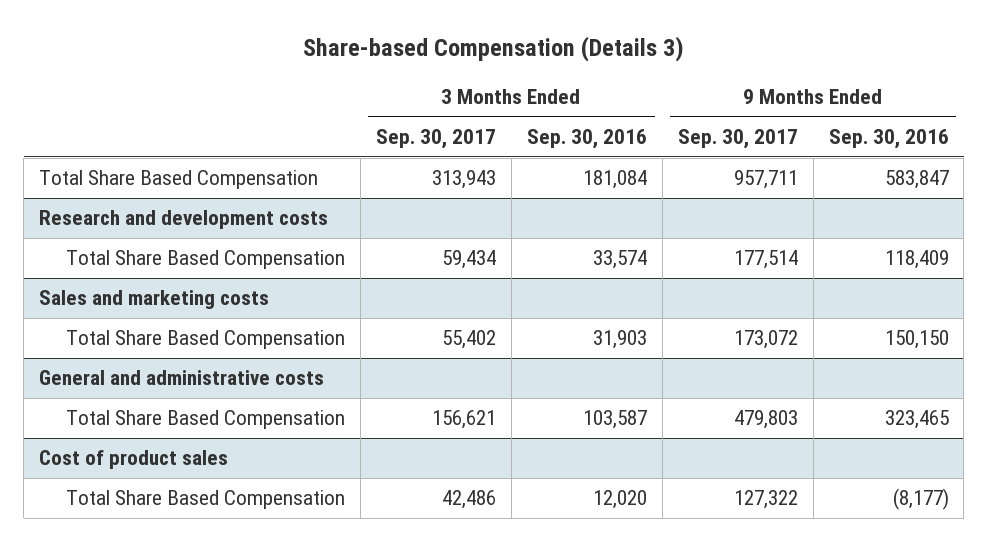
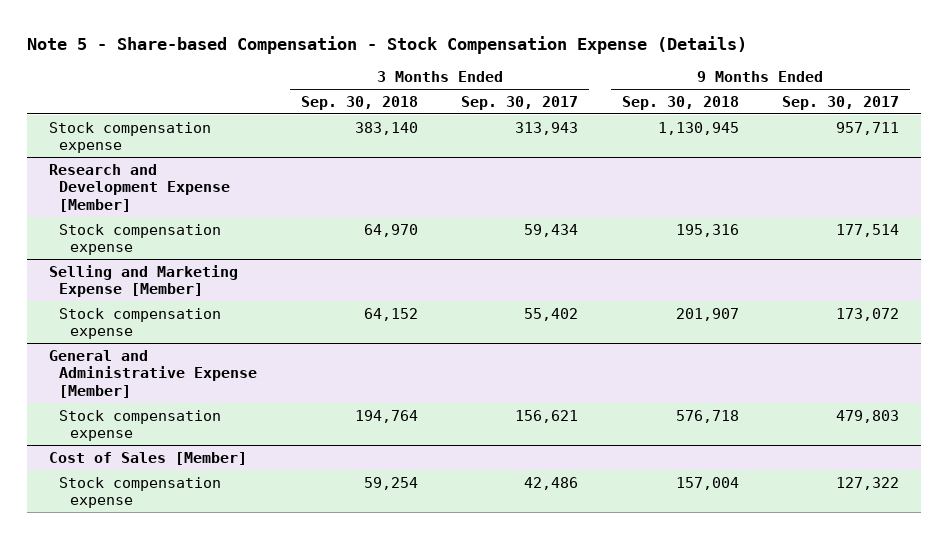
- Share-based Compensation (Details 3)
+ Note 5 - Share-based Compensation - Stock Compensation Expense (Details)
- | 3 Months Ended Sep. 30, 2017 | 3 Months Ended Sep. 30, 2016 | 9 Months Ended Sep. 30, 2017 | 9 Months Ended Sep. 30, 2016
+ | 3 Months Ended Sep. 30, 2018 | 3 Months Ended Sep. 30, 2017 | 9 Months Ended Sep. 30, 2018 | 9 Months Ended Sep. 30, 2017
- Total Share Based Compensation | 313,943 | 181,084 | 957,711 | 583,847
- Research and development costs
- Total Share Based Compensation | 59,434 | 33,574 | 177,514 | 118,409
- Sales and marketing costs
- Total Share Based Compensation | 55,402 | 31,903 | 173,072 | 150,150
- General and administrative costs
- Total Share Based Compensation | 156,621 | 103,587 | 479,803 | 323,465
- Cost of product sales
- Total Share Based Compensation | 42,486 | 12,020 | 127,322 | (8,177)
+ Stock compensation expense | 383,140 | 313,943 | 1,130,945 | 957,711
+ Research and Development Expense [Member]
+ Stock compensation expense | 64,970 | 59,434 | 195,316 | 177,514
+ Selling and Marketing Expense [Member]
+ Stock compensation expense | 64,152 | 55,402 | 201,907 | 173,072
+ General and Administrative Expense [Member]
+ Stock compensation expense | 194,764 | 156,621 | 576,718 | 479,803
+ Cost of Sales [Member]
+ Stock compensation expense | 59,254 | 42,486 | 157,004 | 127,322

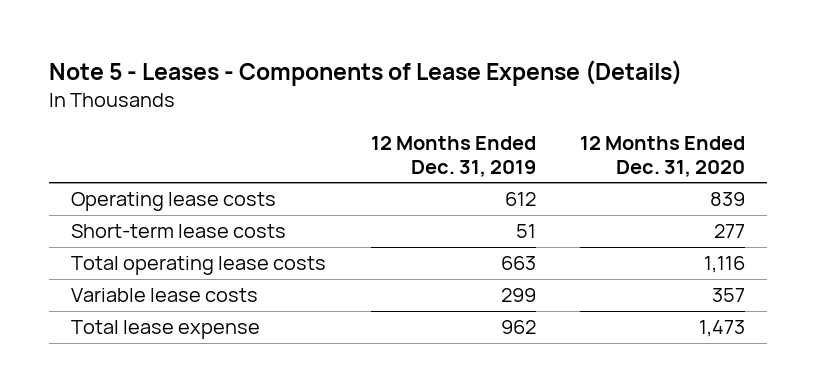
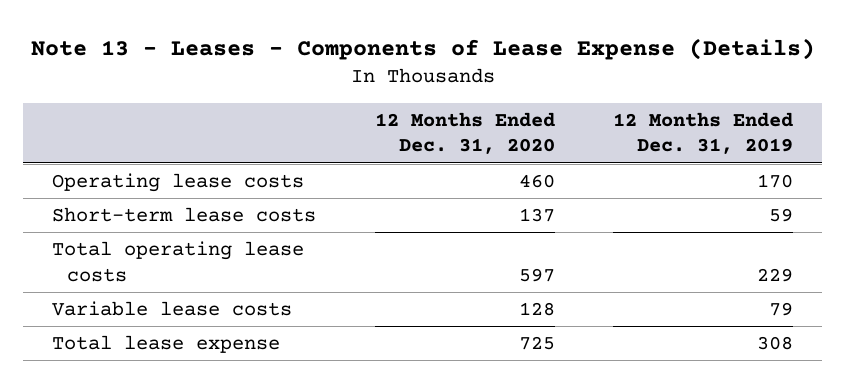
- Note 5 - Leases - Components of Lease Expense (Details)
+ Note 13 - Leases - Components of Lease Expense (Details)
- | 12 Months Ended Dec. 31, 2019 | 12 Months Ended Dec. 31, 2020
+ | 12 Months Ended Dec. 31, 2020 | 12 Months Ended Dec. 31, 2019
- Operating lease costs | 612 | 839
- Short-term lease costs | 51 | 277
- Total operating lease costs | 663 | 1,116
- Variable lease costs | 299 | 357
- Total lease expense | 962 | 1,473
+ Operating lease costs | 460 | 170
+ Short-term lease costs | 137 | 59
+ Total operating lease costs | 597 | 229
+ Variable lease costs | 128 | 79
+ Total lease expense | 725 | 308

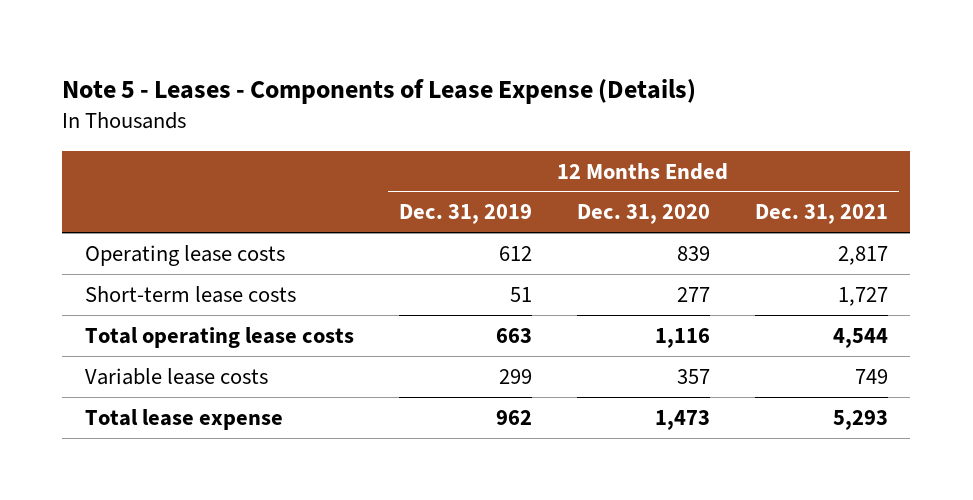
- Note 13 - Leases - Components of Lease Expense (Details)
+ Note 5 - Leases - Components of Lease Expense (Details)
- | 12 Months Ended Dec. 31, 2020 | 12 Months Ended Dec. 31, 2019
+ | 12 Months Ended Dec. 31, 2019 | 12 Months Ended Dec. 31, 2020 | 12 Months Ended Dec. 31, 2021
- Operating lease costs | 460 | 170
- Short-term lease costs | 137 | 59
- Total operating lease costs | 597 | 229
- Variable lease costs | 128 | 79
- Total lease expense | 725 | 308
+ Operating lease costs | 612 | 839 | 2,817
+ Short-term lease costs | 51 | 277 | 1,727
+ Total operating lease costs | 663 | 1,116 | 4,544
+ Variable lease costs | 299 | 357 | 749
+ Total lease expense | 962 | 1,473 | 5,293

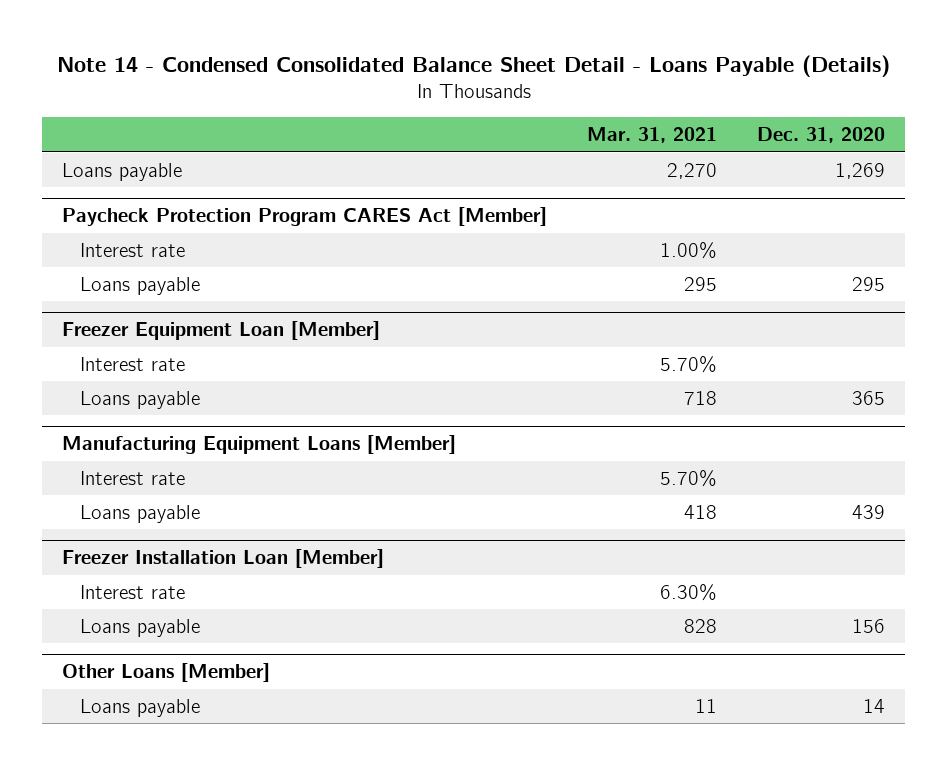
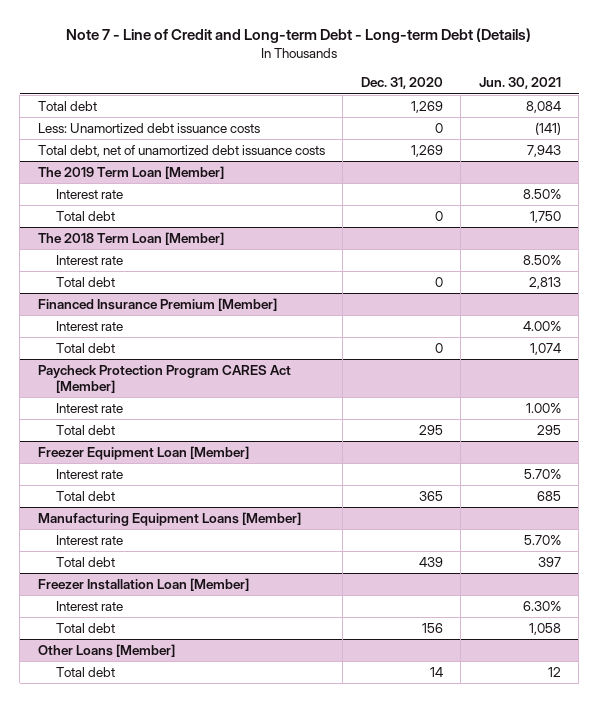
- Note 14 - Condensed Consolidated Balance Sheet Detail - Loans Payable (Details)
+ Note 7 - Line of Credit and Long-term Debt - Long-term Debt (Details)
- | Mar. 31, 2021 | Dec. 31, 2020
+ | Dec. 31, 2020 | Jun. 30, 2021
- Loans payable | 2,270 | 1,269
+ Total debt | 1,269 | 8,084
+ Less: Unamortized debt issuance costs | 0 | (141)
+ Total debt, net of unamortized debt issuance costs | 1,269 | 7,943
+ The 2019 Term Loan [Member]
+ Interest rate | | 8.50%
+ Total debt | 0 | 1,750
+ The 2018 Term Loan [Member]
+ Interest rate | | 8.50%
+ Total debt | 0 | 2,813
+ Financed Insurance Premium [Member]
+ Interest rate | | 4.00%
+ Total debt | 0 | 1,074
@ Paycheck Protection Program CARES Act [Member]
- Loans payable | 295 | 295
+ Total debt | 295 | 295
@ Freezer Equipment Loan [Member]
- Loans payable | 718 | 365
+ Total debt | 365 | 685
@ Manufacturing Equipment Loans [Member]
- Loans payable | 418 | 439
+ Total debt | 439 | 397
@ Freezer Installation Loan [Member]
- Loans payable | 828 | 156
+ Total debt | 156 | 1,058
@ Other Loans [Member]
- Loans payable | 11 | 14
+ Total debt | 14 | 12

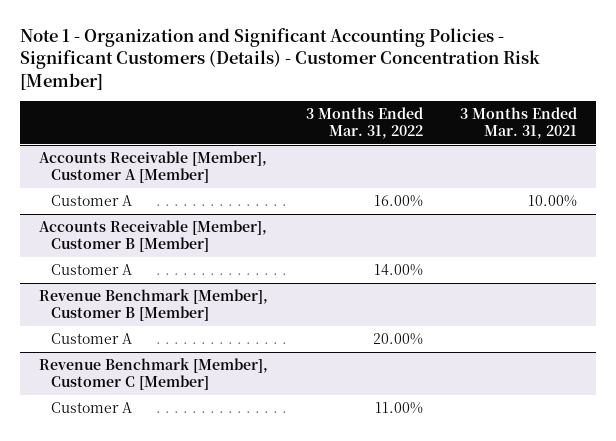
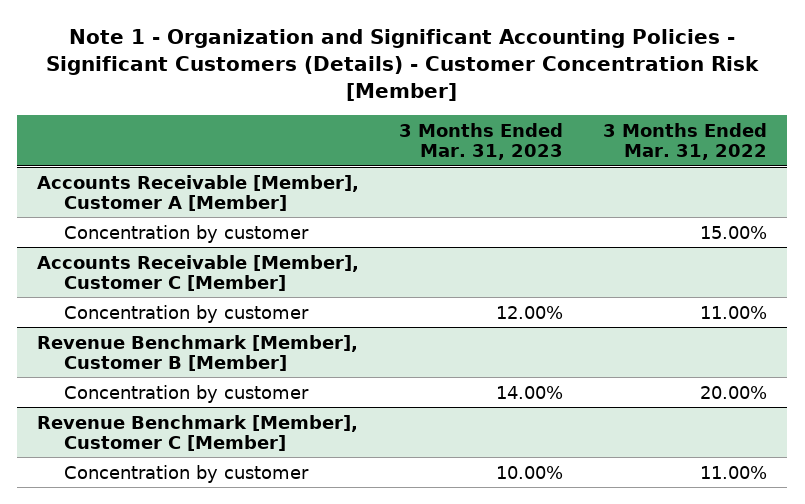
- | 3 Months Ended Mar. 31, 2022 | 3 Months Ended Mar. 31, 2021
+ | 3 Months Ended Mar. 31, 2023 | 3 Months Ended Mar. 31, 2022
@ Accounts Receivable [Member], Customer A [Member]
- Customer A | 16.00% | 10.00%
- Accounts Receivable [Member], Customer B [Member]
- Customer A | 14.00% |
@ Accounts Receivable [Member], Customer A [Member]
+ Concentration by customer | | 15.00%
+ Accounts Receivable [Member], Customer C [Member]
+ Concentration by customer | 12.00% | 11.00%
@ Revenue Benchmark [Member], Customer B [Member]
- Customer A | 20.00% |
+ Concentration by customer | 14.00% | 20.00%
@ Revenue Benchmark [Member], Customer C [Member]
- Customer A | 11.00% |
+ Concentration by customer | 10.00% | 11.00%

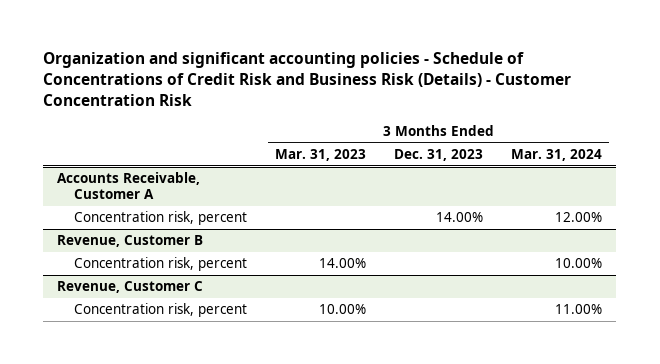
- Note 1 - Organization and Significant Accounting Policies - Significant Customers (Details) - Customer Concentration Risk [Member]
+ Organization and significant accounting policies - Schedule of Concentrations of Credit Risk and Business Risk (Details) - Customer Concentration Risk
- | 3 Months Ended Mar. 31, 2023 | 3 Months Ended Mar. 31, 2022
+ | 3 Months Ended Mar. 31, 2023 | 3 Months Ended Dec. 31, 2023 | 3 Months Ended Mar. 31, 2024
- Accounts Receivable [Member], Customer A [Member]
- Concentration by customer | | 15.00%
- Accounts Receivable [Member], Customer C [Member]
- Concentration by customer | 12.00% | 11.00%
- Revenue Benchmark [Member], Customer B [Member]
- Concentration by customer | 14.00% | 20.00%
- Revenue Benchmark [Member], Customer C [Member]
- Concentration by customer | 10.00% | 11.00%
+ Accounts Receivable, Customer A
+ Concentration risk, percent | | 14.00% | 12.00%
+ Revenue, Customer B
+ Concentration risk, percent | 14.00% | | 10.00%
+ Revenue, Customer C
+ Concentration risk, percent | 10.00% | | 11.00%

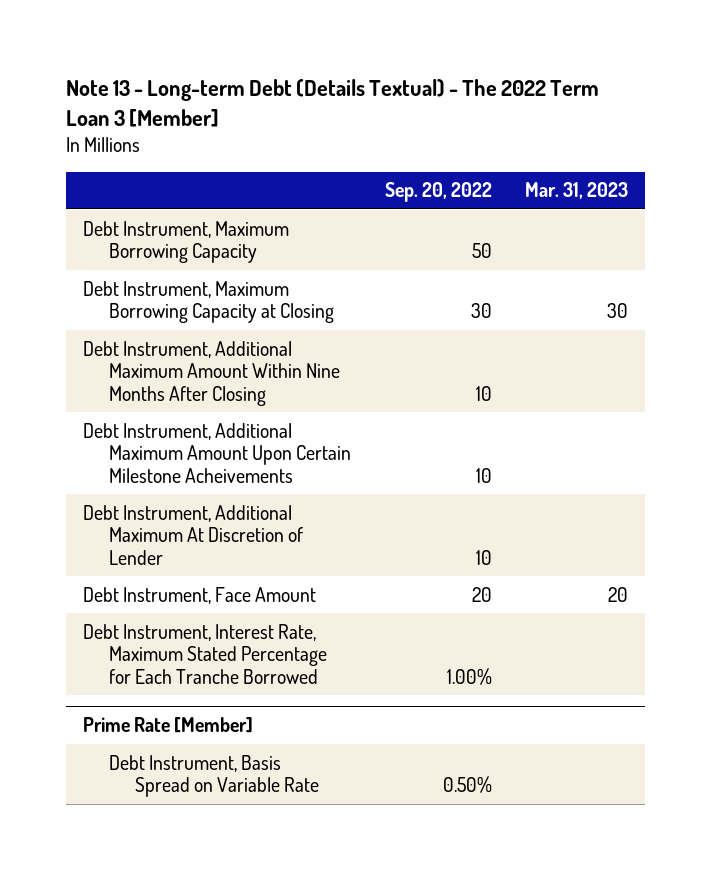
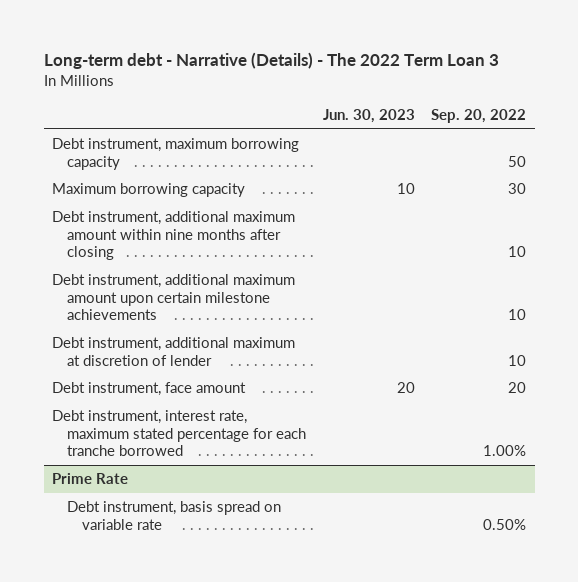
- Note 13 - Long-term Debt (Details Textual) - The 2022 Term Loan 3 [Member]
+ Long-term debt - Narrative (Details) - The 2022 Term Loan 3
- | Sep. 20, 2022 | Mar. 31, 2023
+ | Jun. 30, 2023 | Sep. 20, 2022
- Debt Instrument, Maximum Borrowing Capacity | 50 |
- Debt Instrument, Maximum Borrowing Capacity at Closing | 30 | 30
- Debt Instrument, Additional Maximum Amount Within Nine Months After Closing | 10 |
- Debt Instrument, Additional Maximum Amount Upon Certain Milestone Acheivements | 10 |
- Debt Instrument, Additional Maximum At Discretion of Lender | 10 |
- Debt Instrument, Face Amount | 20 | 20
- Debt Instrument, Interest Rate, Maximum Stated Percentage for Each Tranche Borrowed | 1.00% |
- Prime Rate [Member]
- Debt Instrument, Basis Spread on Variable Rate | 0.50% |
+ Debt instrument, maximum borrowing capacity | | 50
+ Maximum borrowing capacity | 10 | 30
+ Debt instrument, additional maximum amount within nine months after closing | | 10
+ Debt instrument, additional maximum amount upon certain milestone achievements | | 10
+ Debt instrument, additional maximum at discretion of lender | | 10
+ Debt instrument, face amount | 20 | 20
+ Debt instrument, interest rate, maximum stated percentage for each tranche borrowed | | 1.00%
+ Prime Rate
+ Debt instrument, basis spread on variable rate | | 0.50%

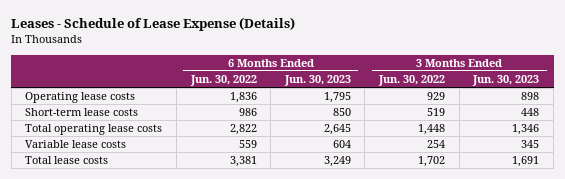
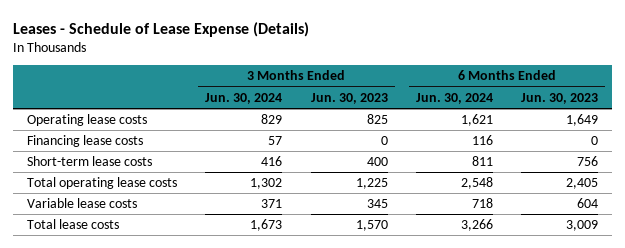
- | 6 Months Ended Jun. 30, 2022 | 6 Months Ended Jun. 30, 2023 | 3 Months Ended Jun. 30, 2022 | 3 Months Ended Jun. 30, 2023
+ | 3 Months Ended Jun. 30, 2024 | 3 Months Ended Jun. 30, 2023 | 6 Months Ended Jun. 30, 2024 | 6 Months Ended Jun. 30, 2023
- Operating lease costs | 1,836 | 1,795 | 929 | 898
- Short-term lease costs | 986 | 850 | 519 | 448
- Total operating lease costs | 2,822 | 2,645 | 1,448 | 1,346
+ Operating lease costs | 829 | 825 | 1,621 | 1,649
+ Financing lease costs | 57 | 0 | 116 | 0
+ Short-term lease costs | 416 | 400 | 811 | 756
+ Total operating lease costs | 1,302 | 1,225 | 2,548 | 2,405
- Total lease costs | 3,381 | 3,249 | 1,702 | 1,691
+ Total lease costs | 1,673 | 1,570 | 3,266 | 3,009

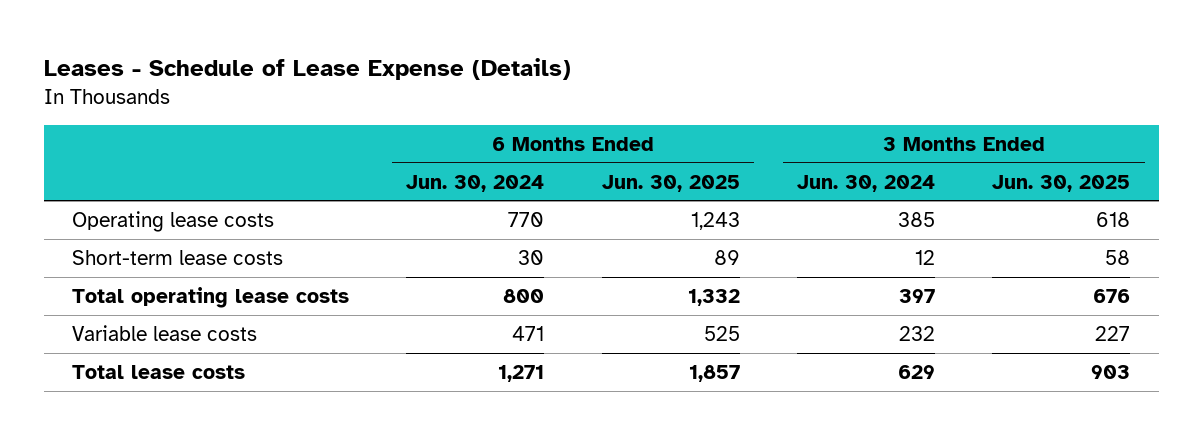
- | 3 Months Ended Jun. 30, 2024 | 3 Months Ended Jun. 30, 2023 | 6 Months Ended Jun. 30, 2024 | 6 Months Ended Jun. 30, 2023
+ | 6 Months Ended Jun. 30, 2024 | 6 Months Ended Jun. 30, 2025 | 3 Months Ended Jun. 30, 2024 | 3 Months Ended Jun. 30, 2025
- Operating lease costs | 829 | 825 | 1,621 | 1,649
- Financing lease costs | 57 | 0 | 116 | 0
- Short-term lease costs | 416 | 400 | 811 | 756
- Total operating lease costs | 1,302 | 1,225 | 2,548 | 2,405
- Variable lease costs | 371 | 345 | 718 | 604
- Total lease costs | 1,673 | 1,570 | 3,266 | 3,009
+ Operating lease costs | 770 | 1,243 | 385 | 618
+ Short-term lease costs | 30 | 89 | 12 | 58
+ Total operating lease costs | 800 | 1,332 | 397 | 676
+ Variable lease costs | 471 | 525 | 232 | 227
+ Total lease costs | 1,271 | 1,857 | 629 | 903

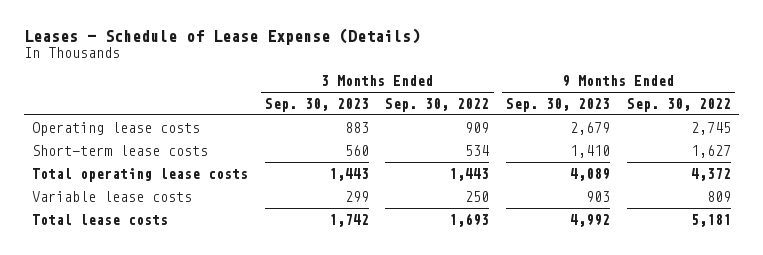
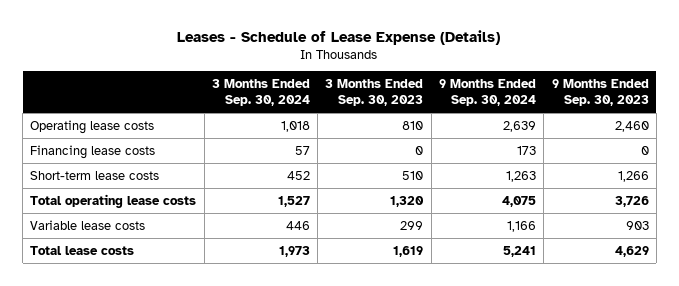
- | 3 Months Ended Sep. 30, 2023 | 3 Months Ended Sep. 30, 2022 | 9 Months Ended Sep. 30, 2023 | 9 Months Ended Sep. 30, 2022
+ | 3 Months Ended Sep. 30, 2024 | 3 Months Ended Sep. 30, 2023 | 9 Months Ended Sep. 30, 2024 | 9 Months Ended Sep. 30, 2023
- Operating lease costs | 883 | 909 | 2,679 | 2,745
- Short-term lease costs | 560 | 534 | 1,410 | 1,627
- Total operating lease costs | 1,443 | 1,443 | 4,089 | 4,372
+ Operating lease costs | 1,018 | 810 | 2,639 | 2,460
+ Financing lease costs | 57 | 0 | 173 | 0
+ Short-term lease costs | 452 | 510 | 1,263 | 1,266
+ Total operating lease costs | 1,527 | 1,320 | 4,075 | 3,726
- Total lease costs | 1,742 | 1,693 | 4,992 | 5,181
+ Total lease costs | 1,973 | 1,619 | 5,241 | 4,629

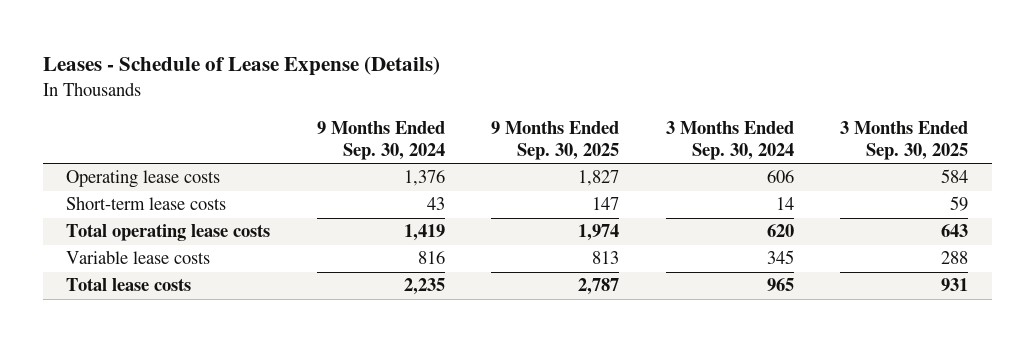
- | 3 Months Ended Sep. 30, 2024 | 3 Months Ended Sep. 30, 2023 | 9 Months Ended Sep. 30, 2024 | 9 Months Ended Sep. 30, 2023
+ | 9 Months Ended Sep. 30, 2024 | 9 Months Ended Sep. 30, 2025 | 3 Months Ended Sep. 30, 2024 | 3 Months Ended Sep. 30, 2025
- Operating lease costs | 1,018 | 810 | 2,639 | 2,460
- Financing lease costs | 57 | 0 | 173 | 0
- Short-term lease costs | 452 | 510 | 1,263 | 1,266
- Total operating lease costs | 1,527 | 1,320 | 4,075 | 3,726
- Variable lease costs | 446 | 299 | 1,166 | 903
- Total lease costs | 1,973 | 1,619 | 5,241 | 4,629
+ Operating lease costs | 1,376 | 1,827 | 606 | 584
+ Short-term lease costs | 43 | 147 | 14 | 59
+ Total operating lease costs | 1,419 | 1,974 | 620 | 643
+ Variable lease costs | 816 | 813 | 345 | 288
+ Total lease costs | 2,235 | 2,787 | 965 | 931

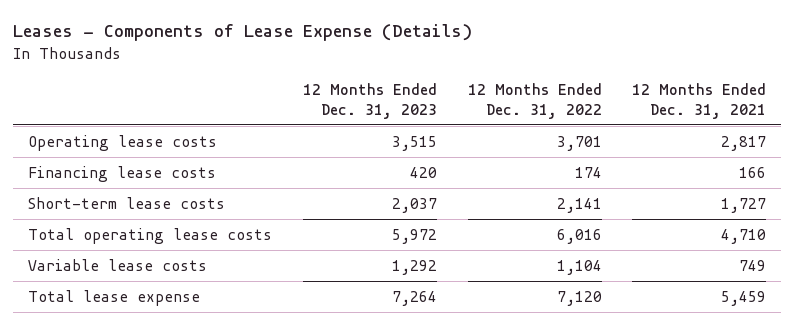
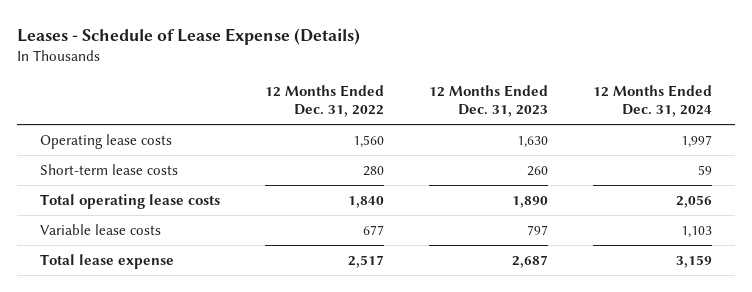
- Leases - Components of Lease Expense (Details)
+ Leases - Schedule of Lease Expense (Details)
- | 12 Months Ended Dec. 31, 2023 | 12 Months Ended Dec. 31, 2022 | 12 Months Ended Dec. 31, 2021
+ | 12 Months Ended Dec. 31, 2022 | 12 Months Ended Dec. 31, 2023 | 12 Months Ended Dec. 31, 2024
- Operating lease costs | 3,515 | 3,701 | 2,817
- Financing lease costs | 420 | 174 | 166
- Short-term lease costs | 2,037 | 2,141 | 1,727
- Total operating lease costs | 5,972 | 6,016 | 4,710
- Variable lease costs | 1,292 | 1,104 | 749
- Total lease expense | 7,264 | 7,120 | 5,459
+ Operating lease costs | 1,560 | 1,630 | 1,997
+ Short-term lease costs | 280 | 260 | 59
+ Total operating lease costs | 1,840 | 1,890 | 2,056
+ Variable lease costs | 677 | 797 | 1,103
+ Total lease expense | 2,517 | 2,687 | 3,159

